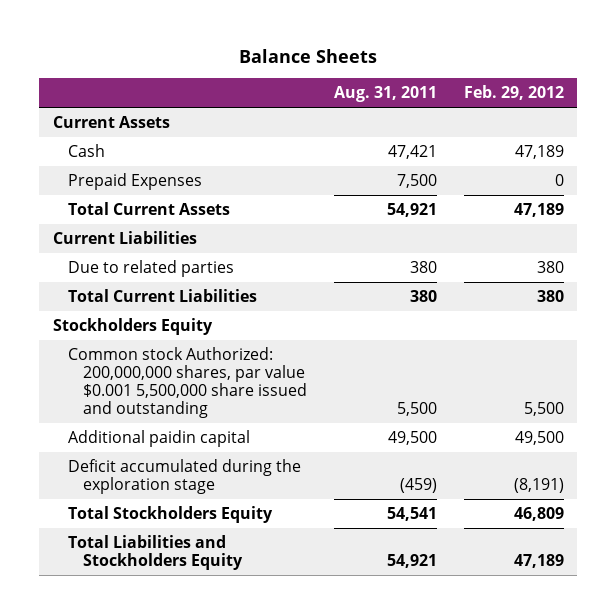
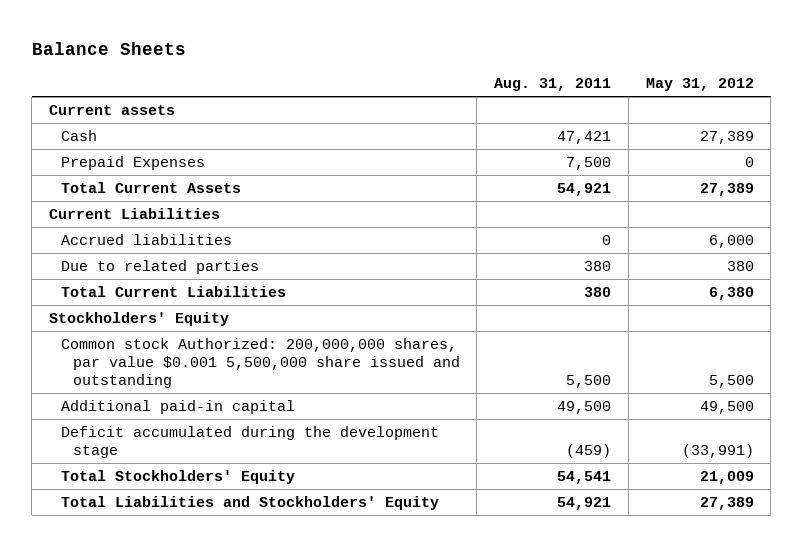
- | Aug. 31, 2011 | Feb. 29, 2012
+ | Aug. 31, 2011 | May 31, 2012
- Current Assets
+ Current assets
+ Accrued liabilities | 0 | 6,000
- Stockholders Equity
+ Stockholders' Equity
- Additional paidin capital | 49,500 | 49,500
- Deficit accumulated during the exploration stage | (459) | (8,191)
- Total Stockholders Equity | 54,541 | 46,809
- Total Liabilities and Stockholders Equity | 54,921 | 47,189
+ Additional paid-in capital | 49,500 | 49,500
+ Deficit accumulated during the development stage | (459) | (33,991)
+ Total Stockholders' Equity | 54,541 | 21,009
+ Total Liabilities and Stockholders' Equity | 54,921 | 27,389

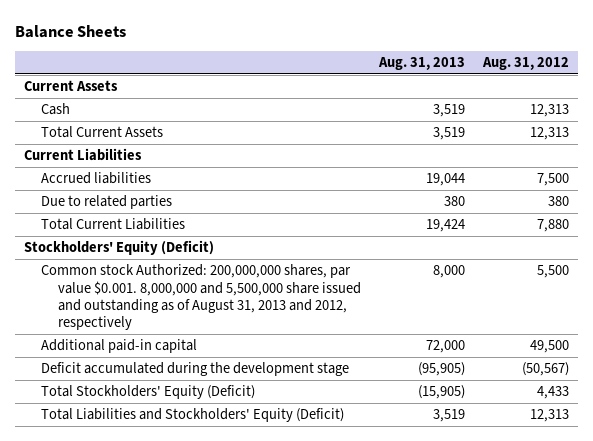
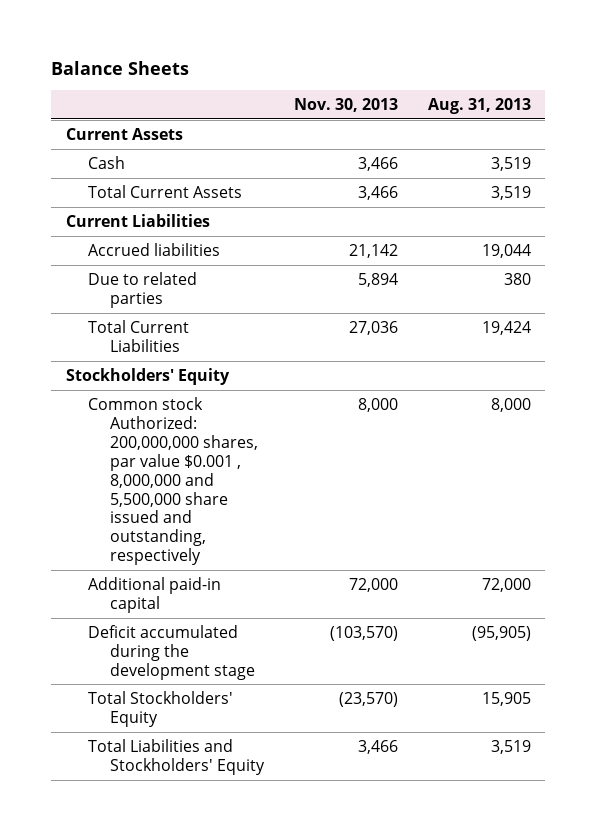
- | Aug. 31, 2013 | Aug. 31, 2012
+ | Nov. 30, 2013 | Aug. 31, 2013
- Stockholders' Equity (Deficit)
- Common stock Authorized: 200,000,000 shares, par value $0.001. 8,000,000 and 5,500,000 share issued and outstanding as of August 31, 2013 and 2012, respectively | 8,000 | 5,500
+ Stockholders' Equity
+ Common stock Authorized: 200,000,000 shares, par value $0.001 , 8,000,000 and 5,500,000 share issued and outstanding, respectively | 8,000 | 8,000
- Total Stockholders' Equity (Deficit) | (15,905) | 4,433
- Total Liabilities and Stockholders' Equity (Deficit) | 3,519 | 12,313
+ Total Stockholders' Equity | (23,570) | 15,905
+ Total Liabilities and Stockholders' Equity | 3,466 | 3,519

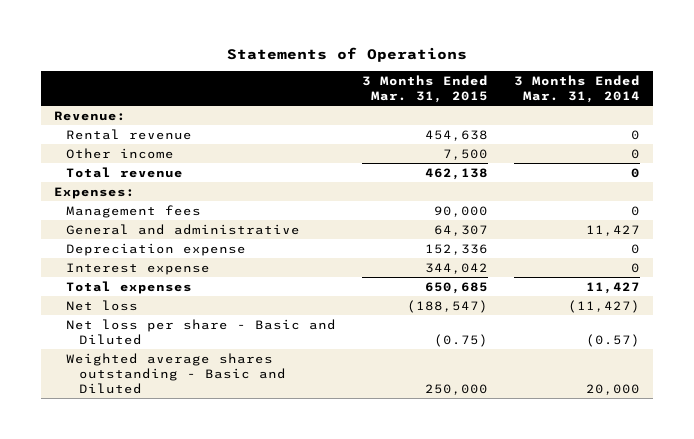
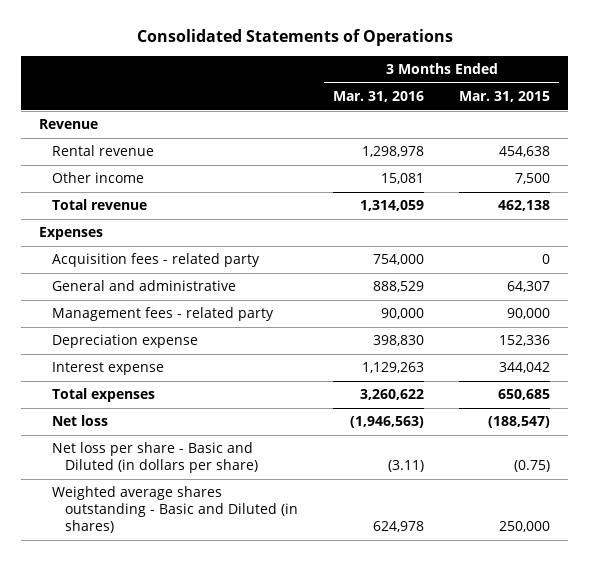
- Statements of Operations
+ Consolidated Statements of Operations
- | 3 Months Ended Mar. 31, 2015 | 3 Months Ended Mar. 31, 2014
+ | 3 Months Ended Mar. 31, 2016 | 3 Months Ended Mar. 31, 2015
- Revenue:
+ Revenue
- Expenses:
- Management fees | 90,000 | 0
+ Expenses
+ Acquisition fees - related party | 754,000 | 0
+ Management fees - related party | 90,000 | 90,000
- Net loss per share - Basic and Diluted | (0.75) | (0.57)
- Weighted average shares outstanding - Basic and Diluted | 250,000 | 20,000
+ Net loss per share - Basic and Diluted (in dollars per share) | (3.11) | (0.75)
+ Weighted average shares outstanding - Basic and Diluted (in shares) | 624,978 | 250,000

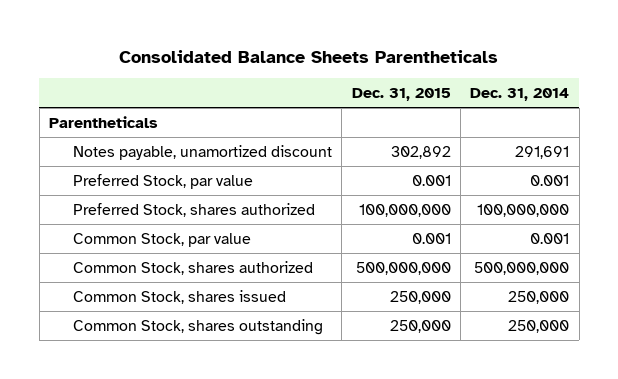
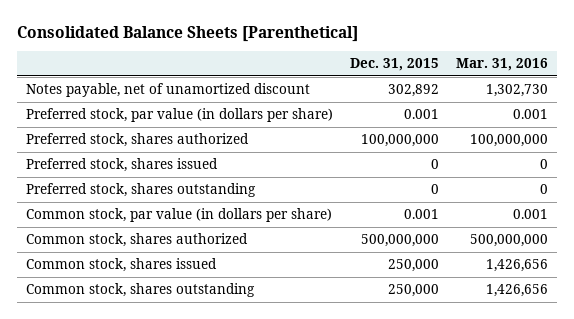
- Consolidated Balance Sheets Parentheticals
+ Consolidated Balance Sheets [Parenthetical]
- | Dec. 31, 2015 | Dec. 31, 2014
+ | Dec. 31, 2015 | Mar. 31, 2016
- Parentheticals
- Notes payable, unamortized discount | 302,892 | 291,691
- Preferred Stock, par value | 0.001 | 0.001
- Preferred Stock, shares authorized | 100,000,000 | 100,000,000
- Common Stock, par value | 0.001 | 0.001
- Common Stock, shares authorized | 500,000,000 | 500,000,000
- Common Stock, shares issued | 250,000 | 250,000
- Common Stock, shares outstanding | 250,000 | 250,000
+ Notes payable, net of unamortized discount | 302,892 | 1,302,730
+ Preferred stock, par value (in dollars per share) | 0.001 | 0.001
+ Preferred stock, shares authorized | 100,000,000 | 100,000,000
+ Preferred stock, shares issued | 0 | 0
+ Preferred stock, shares outstanding | 0 | 0
+ Common stock, par value (in dollars per share) | 0.001 | 0.001
+ Common stock, shares authorized | 500,000,000 | 500,000,000
+ Common stock, shares issued | 250,000 | 1,426,656
+ Common stock, shares outstanding | 250,000 | 1,426,656

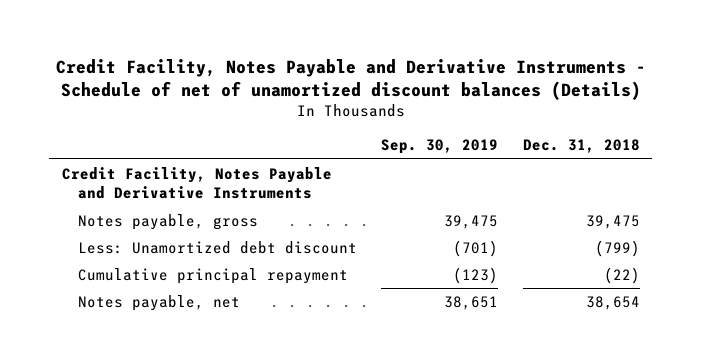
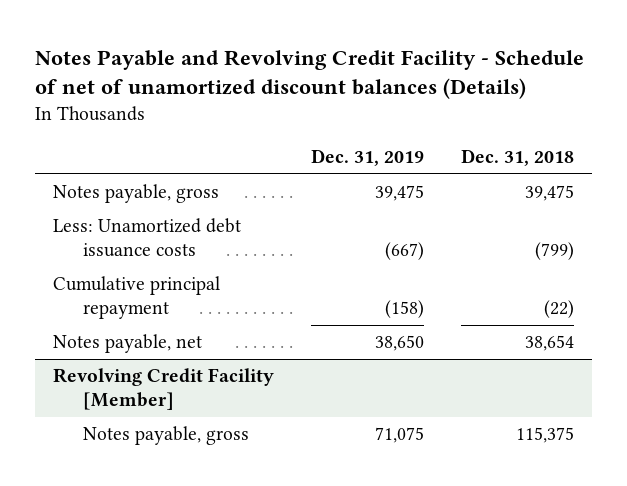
- Credit Facility, Notes Payable and Derivative Instruments - Schedule of net of unamortized discount balances (Details)
+ Notes Payable and Revolving Credit Facility - Schedule of net of unamortized discount balances (Details)
- | Sep. 30, 2019 | Dec. 31, 2018
+ | Dec. 31, 2019 | Dec. 31, 2018
- Credit Facility, Notes Payable and Derivative Instruments
- Less: Unamortized debt discount | (701) | (799)
+ Less: Unamortized debt issuance costs | (667) | (799)
+ Revolving Credit Facility [Member]
+ Notes payable, gross | 71,075 | 115,375

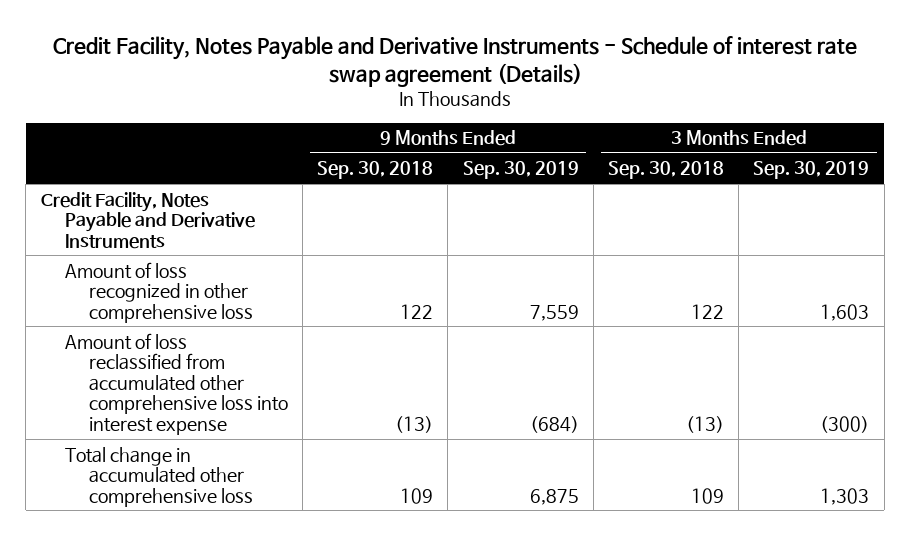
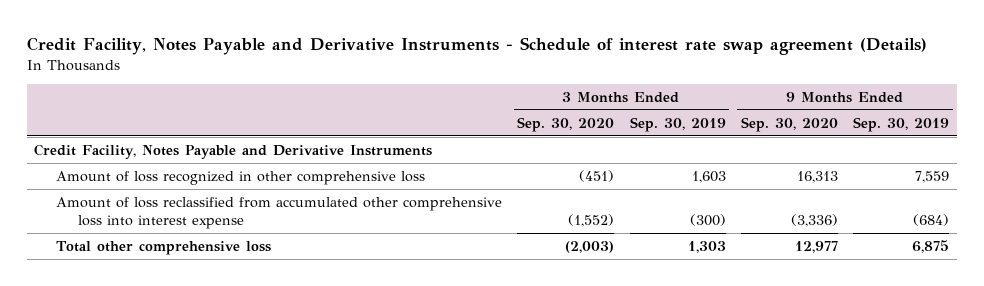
- | 9 Months Ended Sep. 30, 2018 | 9 Months Ended Sep. 30, 2019 | 3 Months Ended Sep. 30, 2018 | 3 Months Ended Sep. 30, 2019
+ | 3 Months Ended Sep. 30, 2020 | 3 Months Ended Sep. 30, 2019 | 9 Months Ended Sep. 30, 2020 | 9 Months Ended Sep. 30, 2019
- Total change in accumulated other comprehensive loss | 109 | 6,875 | 109 | 1,303
+ Total other comprehensive loss | (2,003) | 1,303 | 12,977 | 6,875

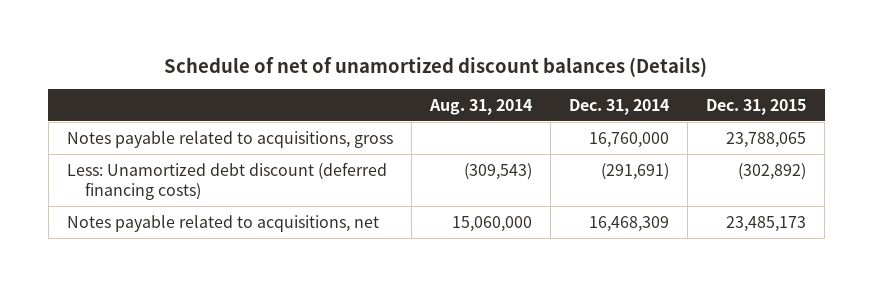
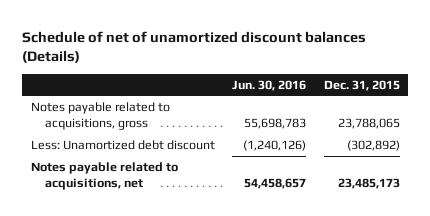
- | Aug. 31, 2014 | Dec. 31, 2014 | Dec. 31, 2015
+ | Jun. 30, 2016 | Dec. 31, 2015
- Less: Unamortized debt discount (deferred financing costs) | (309,543) | (291,691) | (302,892)
+ Less: Unamortized debt discount | (1,240,126) | (302,892)

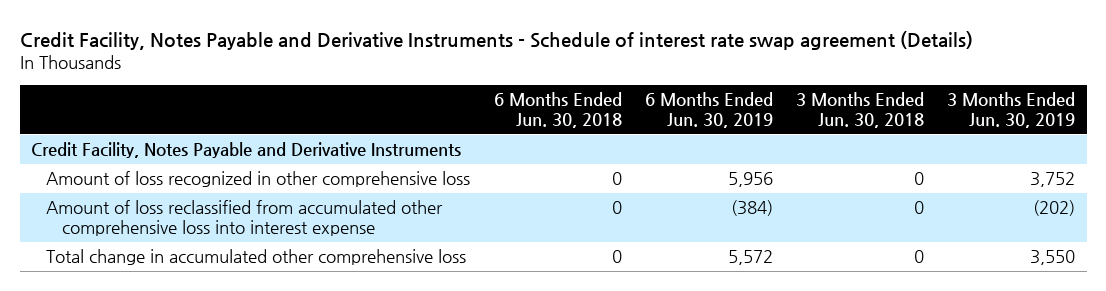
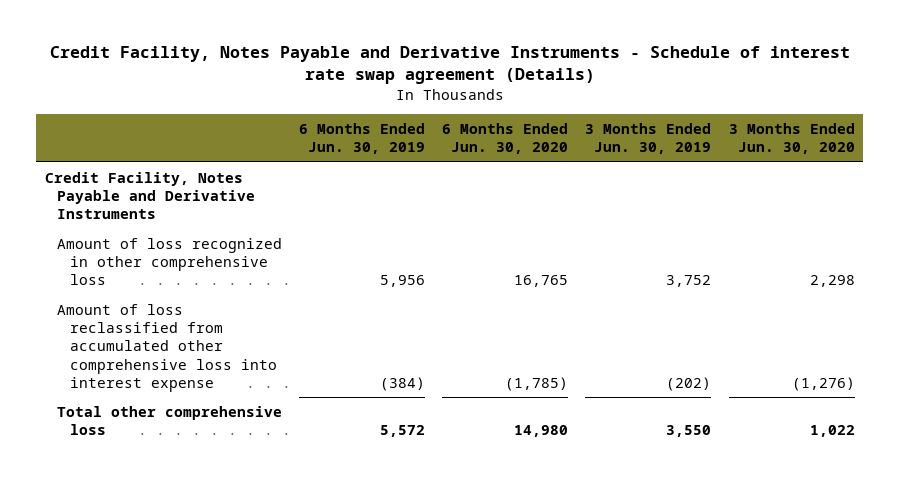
- | 6 Months Ended Jun. 30, 2018 | 6 Months Ended Jun. 30, 2019 | 3 Months Ended Jun. 30, 2018 | 3 Months Ended Jun. 30, 2019
+ | 6 Months Ended Jun. 30, 2019 | 6 Months Ended Jun. 30, 2020 | 3 Months Ended Jun. 30, 2019 | 3 Months Ended Jun. 30, 2020
- Total change in accumulated other comprehensive loss | 0 | 5,572 | 0 | 3,550
+ Total other comprehensive loss | 5,572 | 14,980 | 3,550 | 1,022

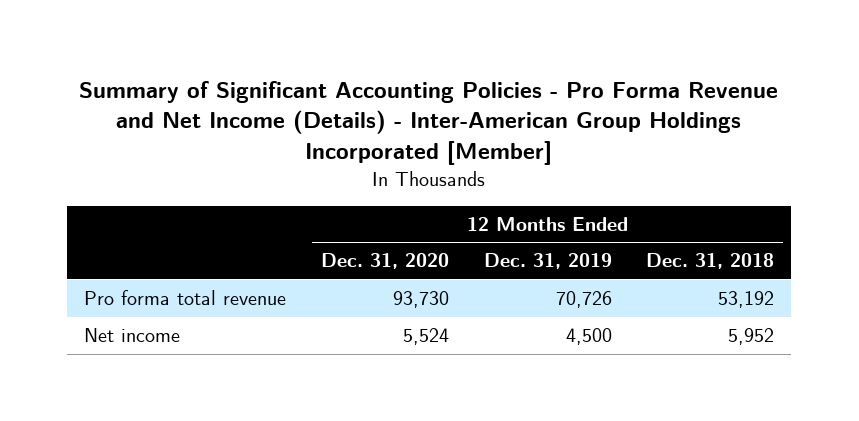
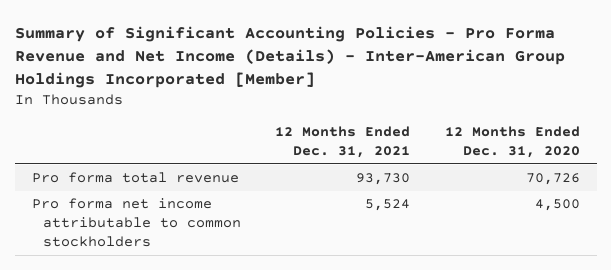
- | 12 Months Ended Dec. 31, 2020 | 12 Months Ended Dec. 31, 2019 | 12 Months Ended Dec. 31, 2018
+ | 12 Months Ended Dec. 31, 2021 | 12 Months Ended Dec. 31, 2020
- Pro forma total revenue | 93,730 | 70,726 | 53,192
- Net income | 5,524 | 4,500 | 5,952
+ Pro forma total revenue | 93,730 | 70,726
+ Pro forma net income attributable to common stockholders | 5,524 | 4,500

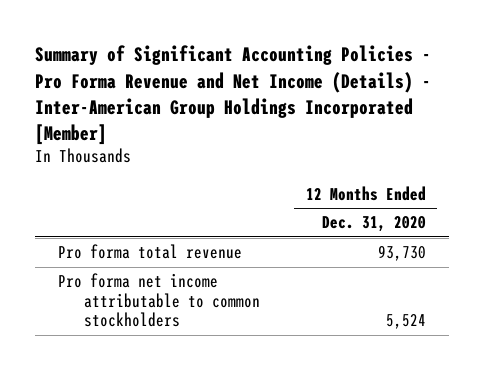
- | 12 Months Ended Dec. 31, 2021 | 12 Months Ended Dec. 31, 2020
+ | 12 Months Ended Dec. 31, 2020
- Pro forma total revenue | 93,730 | 70,726
- Pro forma net income attributable to common stockholders | 5,524 | 4,500
+ Pro forma total revenue | 93,730
+ Pro forma net income attributable to common stockholders | 5,524

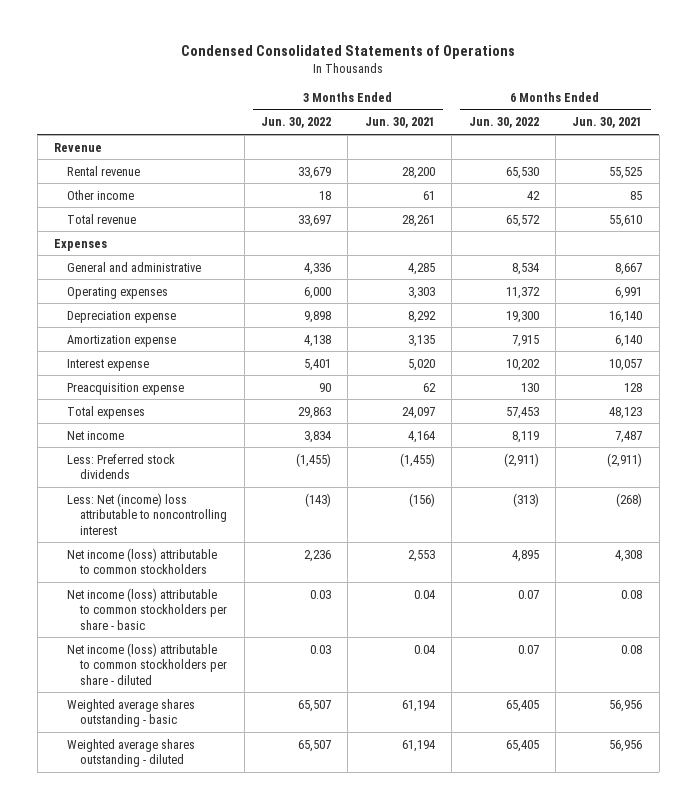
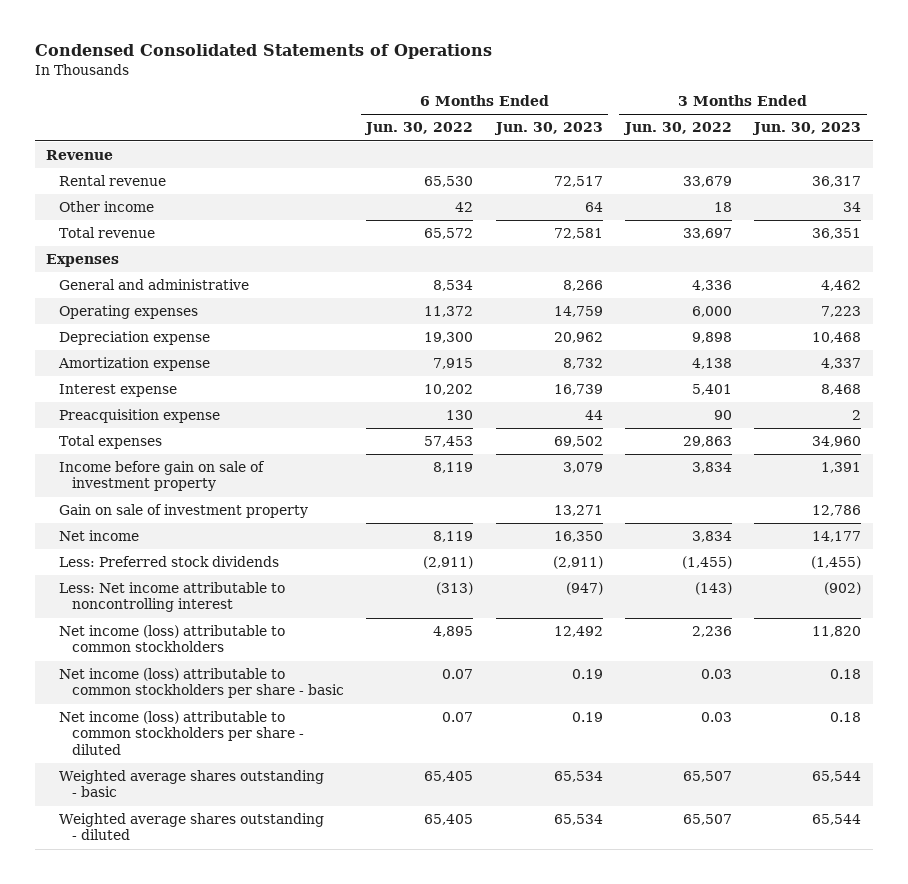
- | 3 Months Ended Jun. 30, 2022 | 3 Months Ended Jun. 30, 2021 | 6 Months Ended Jun. 30, 2022 | 6 Months Ended Jun. 30, 2021
+ | 6 Months Ended Jun. 30, 2022 | 6 Months Ended Jun. 30, 2023 | 3 Months Ended Jun. 30, 2022 | 3 Months Ended Jun. 30, 2023
+ Income before gain on sale of investment property | 8,119 | 3,079 | 3,834 | 1,391
+ Gain on sale of investment property | | 13,271 | | 12,786
- Less: Net (income) loss attributable to noncontrolling interest | (143) | (156) | (313) | (268)
+ Less: Net income attributable to noncontrolling interest | (313) | (947) | (143) | (902)

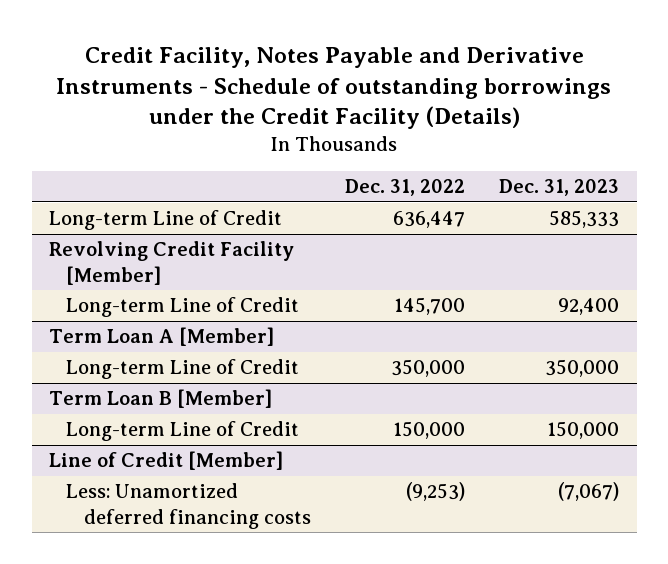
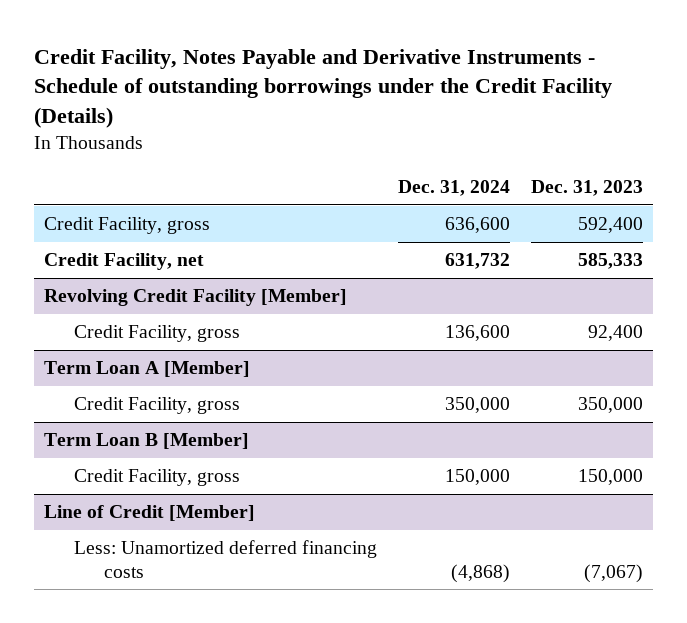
- | Dec. 31, 2022 | Dec. 31, 2023
+ | Dec. 31, 2024 | Dec. 31, 2023
- Long-term Line of Credit | 636,447 | 585,333
+ Credit Facility, gross | 636,600 | 592,400
+ Credit Facility, net | 631,732 | 585,333
@ Revolving Credit Facility [Member]
- Long-term Line of Credit | 145,700 | 92,400
+ Credit Facility, gross | 136,600 | 92,400
@ Term Loan A [Member]
- Long-term Line of Credit | 350,000 | 350,000
+ Credit Facility, gross | 350,000 | 350,000
@ Term Loan B [Member]
- Long-term Line of Credit | 150,000 | 150,000
+ Credit Facility, gross | 150,000 | 150,000

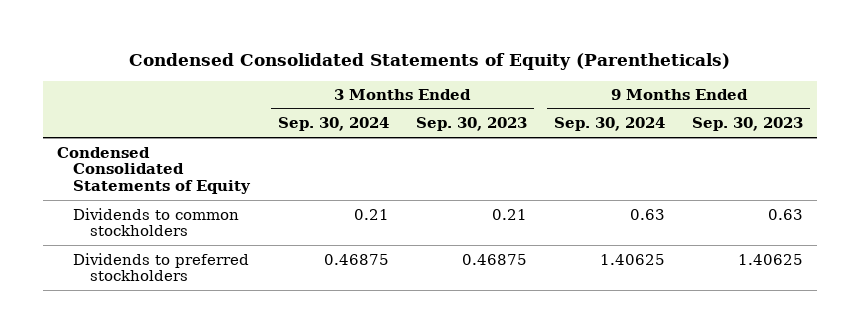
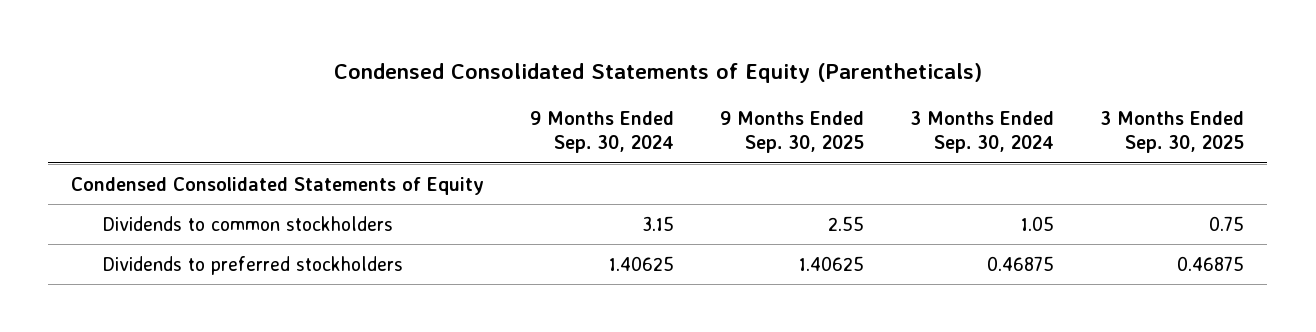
- | 3 Months Ended Sep. 30, 2024 | 3 Months Ended Sep. 30, 2023 | 9 Months Ended Sep. 30, 2024 | 9 Months Ended Sep. 30, 2023
+ | 9 Months Ended Sep. 30, 2024 | 9 Months Ended Sep. 30, 2025 | 3 Months Ended Sep. 30, 2024 | 3 Months Ended Sep. 30, 2025
- Dividends to common stockholders | 0.21 | 0.21 | 0.63 | 0.63
+ Dividends to common stockholders | 3.15 | 2.55 | 1.05 | 0.75

